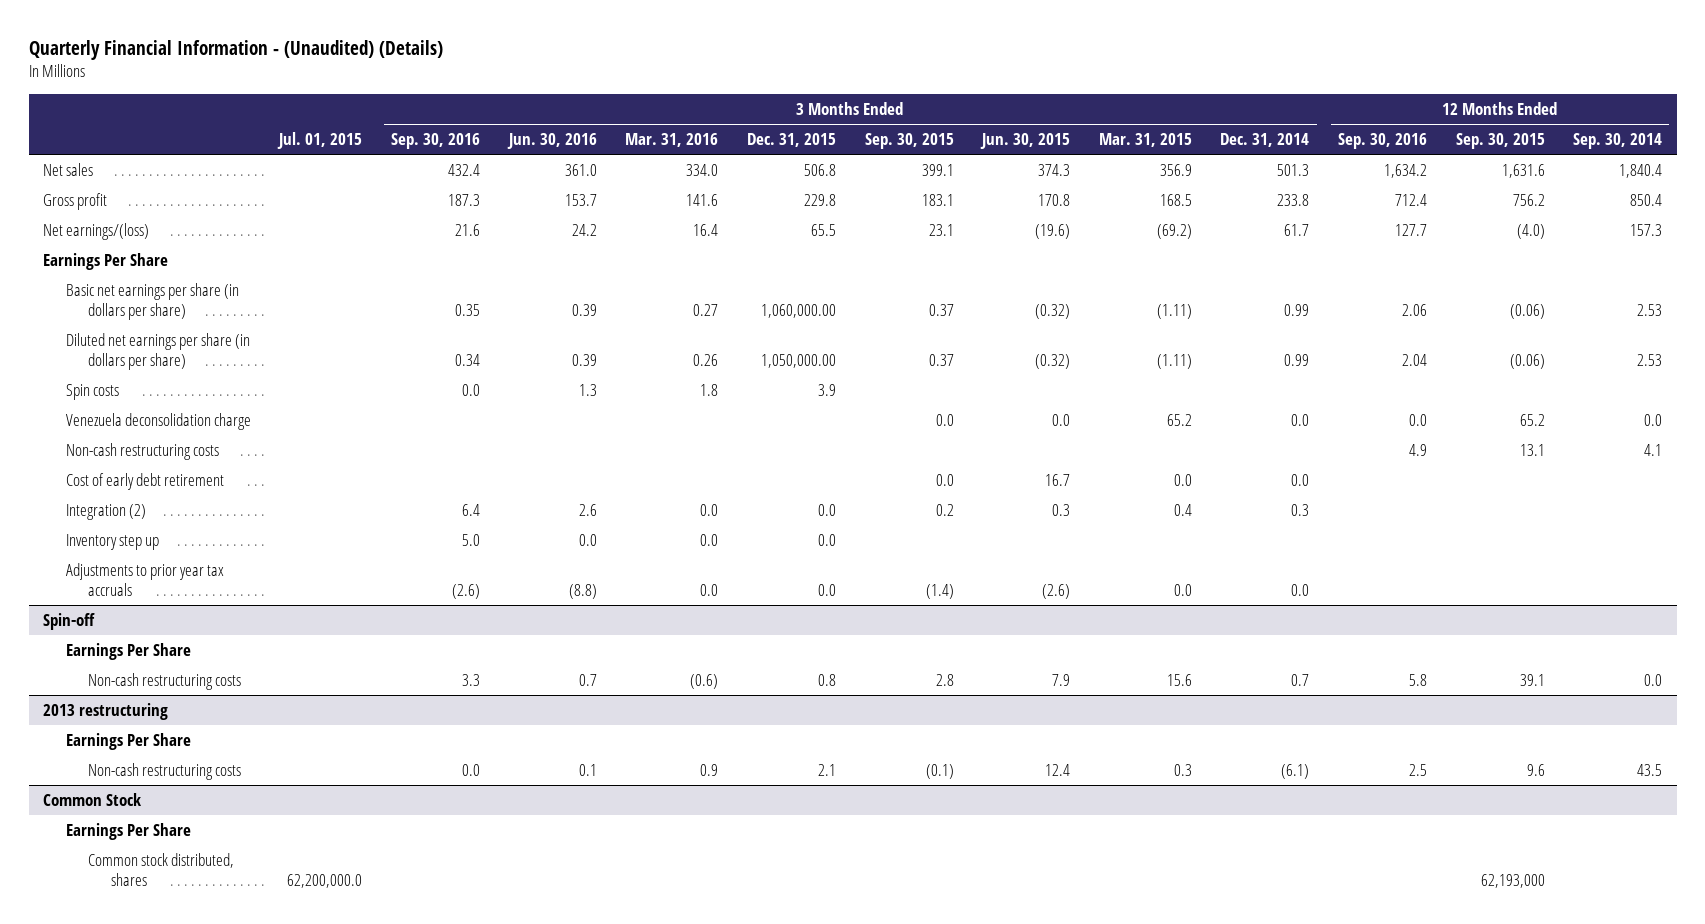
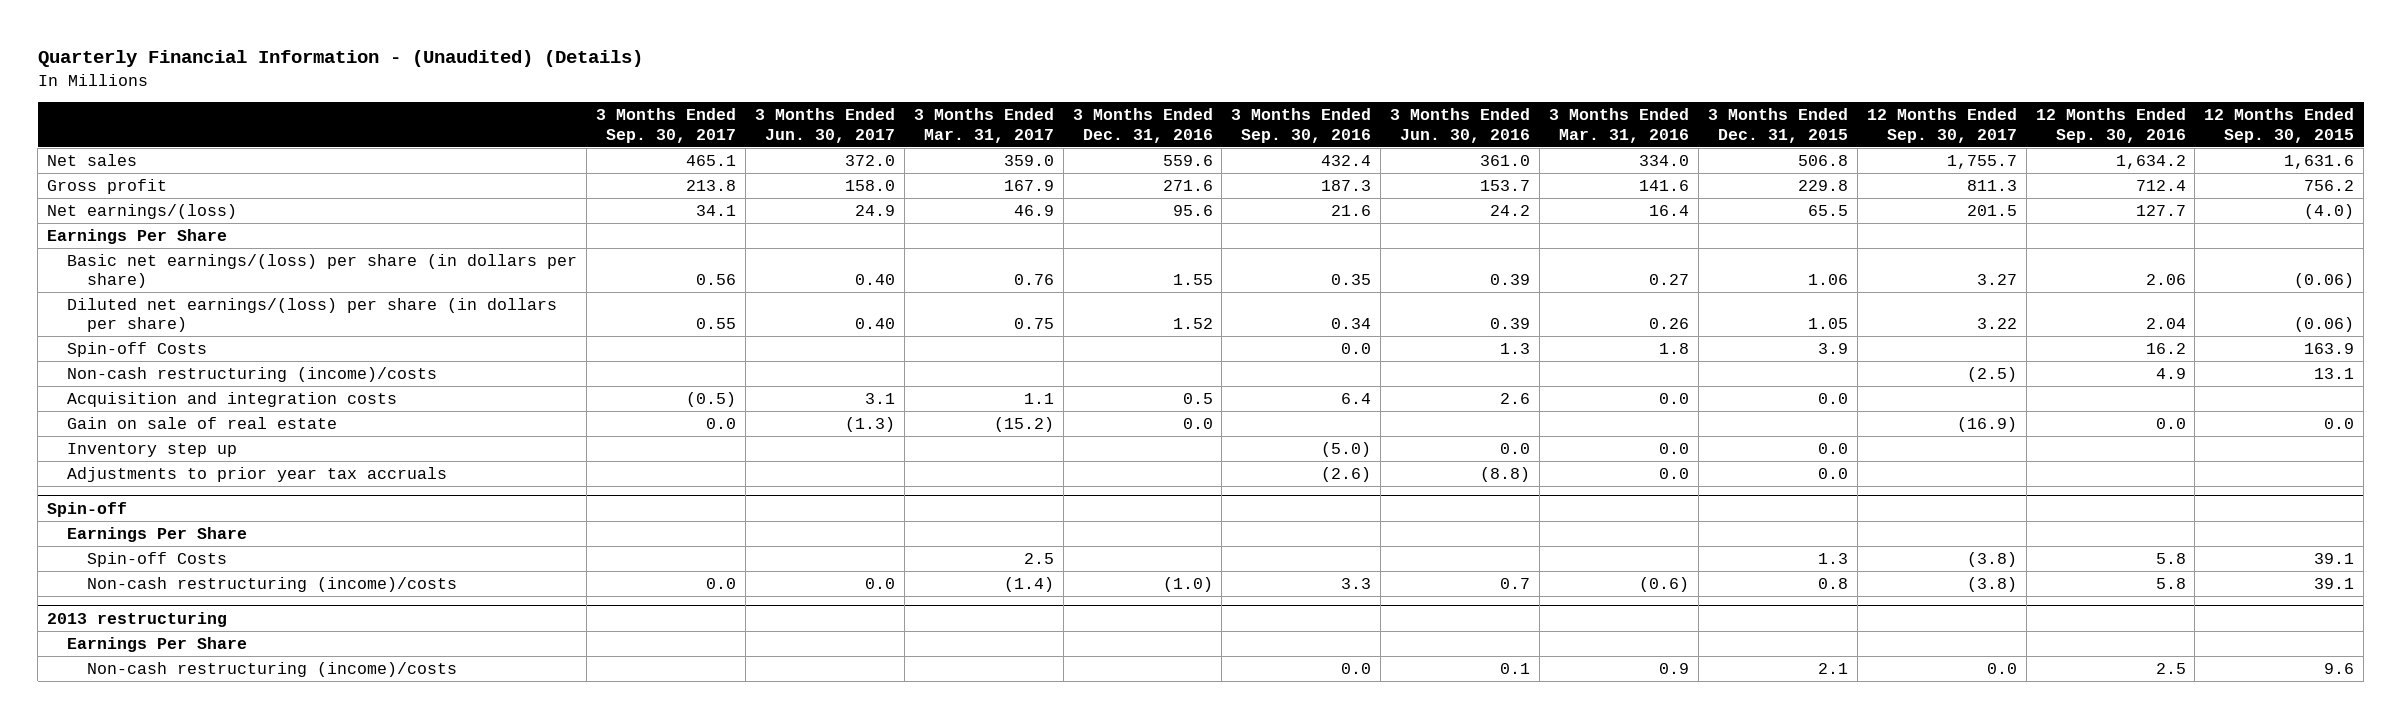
- | Jul. 01, 2015 | 3 Months Ended Sep. 30, 2016 | 3 Months Ended Jun. 30, 2016 | 3 Months Ended Mar. 31, 2016 | 3 Months Ended Dec. 31, 2015 | 3 Months Ended Sep. 30, 2015 | 3 Months Ended Jun. 30, 2015 | 3 Months Ended Mar. 31, 2015 | 3 Months Ended Dec. 31, 2014 | 12 Months Ended Sep. 30, 2016 | 12 Months Ended Sep. 30, 2015 | 12 Months Ended Sep. 30, 2014
+ | 3 Months Ended Sep. 30, 2017 | 3 Months Ended Jun. 30, 2017 | 3 Months Ended Mar. 31, 2017 | 3 Months Ended Dec. 31, 2016 | 3 Months Ended Sep. 30, 2016 | 3 Months Ended Jun. 30, 2016 | 3 Months Ended Mar. 31, 2016 | 3 Months Ended Dec. 31, 2015 | 12 Months Ended Sep. 30, 2017 | 12 Months Ended Sep. 30, 2016 | 12 Months Ended Sep. 30, 2015
- Basic net earnings per share (in dollars per share) | | 0.35 | 0.39 | 0.27 | 1,060,000.00 | 0.37 | (0.32) | (1.11) | 0.99 | 2.06 | (0.06) | 2.53
- Diluted net earnings per share (in dollars per share) | | 0.34 | 0.39 | 0.26 | 1,050,000.00 | 0.37 | (0.32) | (1.11) | 0.99 | 2.04 | (0.06) | 2.53
- Spin costs | | 0.0 | 1.3 | 1.8 | 3.9 | | | | | | |
- Venezuela deconsolidation charge | | | | | | 0.0 | 0.0 | 65.2 | 0.0 | 0.0 | 65.2 | 0.0
- Non-cash restructuring costs | | | | | | | | | | 4.9 | 13.1 | 4.1
- Cost of early debt retirement | | | | | | 0.0 | 16.7 | 0.0 | 0.0 | | |
- Integration (2) | | 6.4 | 2.6 | 0.0 | 0.0 | 0.2 | 0.3 | 0.4 | 0.3 | | |
- Inventory step up | | 5.0 | 0.0 | 0.0 | 0.0 | | | | | | |
+ Basic net earnings/(loss) per share (in dollars per share) | 0.56 | 0.40 | 0.76 | 1.55 | 0.35 | 0.39 | 0.27 | 1.06 | 3.27 | 2.06 | (0.06)
+ Diluted net earnings/(loss) per share (in dollars per share) | 0.55 | 0.40 | 0.75 | 1.52 | 0.34 | 0.39 | 0.26 | 1.05 | 3.22 | 2.04 | (0.06)
+ Spin-off Costs | | | | | 0.0 | 1.3 | 1.8 | 3.9 | | 16.2 | 163.9
+ Non-cash restructuring (income)/costs | | | | | | | | | (2.5) | 4.9 | 13.1
+ Acquisition and integration costs | (0.5) | 3.1 | 1.1 | 0.5 | 6.4 | 2.6 | 0.0 | 0.0 | | |
+ Gain on sale of real estate | 0.0 | (1.3) | (15.2) | 0.0 | | | | | (16.9) | 0.0 | 0.0
+ Inventory step up | | | | | (5.0) | 0.0 | 0.0 | 0.0 | | |
@ Spin-off
- Non-cash restructuring costs | | 3.3 | 0.7 | (0.6) | 0.8 | 2.8 | 7.9 | 15.6 | 0.7 | 5.8 | 39.1 | 0.0
+ Spin-off Costs | | | 2.5 | | | | | 1.3 | (3.8) | 5.8 | 39.1
+ Non-cash restructuring (income)/costs | 0.0 | 0.0 | (1.4) | (1.0) | 3.3 | 0.7 | (0.6) | 0.8 | (3.8) | 5.8 | 39.1
@ 2013 restructuring
- Non-cash restructuring costs | | 0.0 | 0.1 | 0.9 | 2.1 | (0.1) | 12.4 | 0.3 | (6.1) | 2.5 | 9.6 | 43.5
- Common Stock
- Earnings Per Share
- Common stock distributed, shares | 62,200,000.0 | | | | | | | | | | 62,193,000 |
@ 2013 restructuring
+ Non-cash restructuring (income)/costs | | | | | 0.0 | 0.1 | 0.9 | 2.1 | 0.0 | 2.5 | 9.6

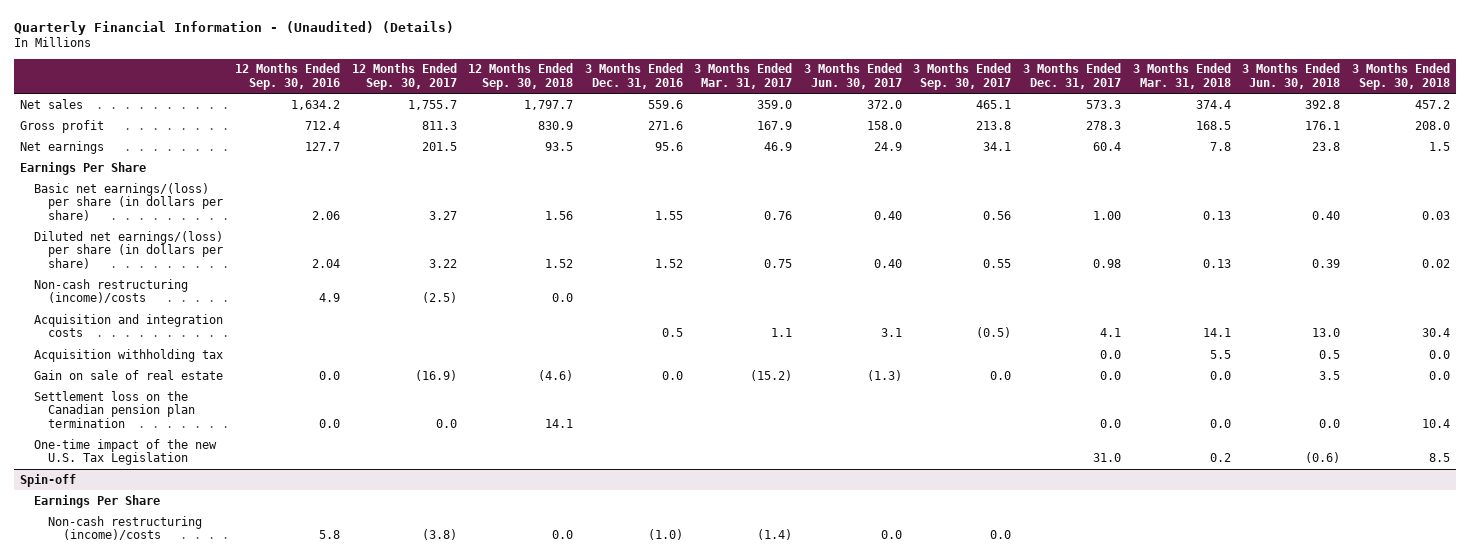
- | 3 Months Ended Sep. 30, 2017 | 3 Months Ended Jun. 30, 2017 | 3 Months Ended Mar. 31, 2017 | 3 Months Ended Dec. 31, 2016 | 3 Months Ended Sep. 30, 2016 | 3 Months Ended Jun. 30, 2016 | 3 Months Ended Mar. 31, 2016 | 3 Months Ended Dec. 31, 2015 | 12 Months Ended Sep. 30, 2017 | 12 Months Ended Sep. 30, 2016 | 12 Months Ended Sep. 30, 2015
+ | 12 Months Ended Sep. 30, 2016 | 12 Months Ended Sep. 30, 2017 | 12 Months Ended Sep. 30, 2018 | 3 Months Ended Dec. 31, 2016 | 3 Months Ended Mar. 31, 2017 | 3 Months Ended Jun. 30, 2017 | 3 Months Ended Sep. 30, 2017 | 3 Months Ended Dec. 31, 2017 | 3 Months Ended Mar. 31, 2018 | 3 Months Ended Jun. 30, 2018 | 3 Months Ended Sep. 30, 2018
- Net earnings/(loss) | 34.1 | 24.9 | 46.9 | 95.6 | 21.6 | 24.2 | 16.4 | 65.5 | 201.5 | 127.7 | (4.0)
+ Net earnings | 127.7 | 201.5 | 93.5 | 95.6 | 46.9 | 24.9 | 34.1 | 60.4 | 7.8 | 23.8 | 1.5
- Spin-off Costs | | | | | 0.0 | 1.3 | 1.8 | 3.9 | | 16.2 | 163.9
+ Acquisition withholding tax | | | | | | | | 0.0 | 5.5 | 0.5 | 0.0
- Inventory step up | | | | | (5.0) | 0.0 | 0.0 | 0.0 | | |
- Adjustments to prior year tax accruals | | | | | (2.6) | (8.8) | 0.0 | 0.0 | | |
+ Settlement loss on the Canadian pension plan termination | 0.0 | 0.0 | 14.1 | | | | | 0.0 | 0.0 | 0.0 | 10.4
+ One-time impact of the new U.S. Tax Legislation | | | | | | | | 31.0 | 0.2 | (0.6) | 8.5
@ Spin-off
- Spin-off Costs | | | 2.5 | | | | | 1.3 | (3.8) | 5.8 | 39.1
- 2013 restructuring
- Earnings Per Share
- Non-cash restructuring (income)/costs | | | | | 0.0 | 0.1 | 0.9 | 2.1 | 0.0 | 2.5 | 9.6

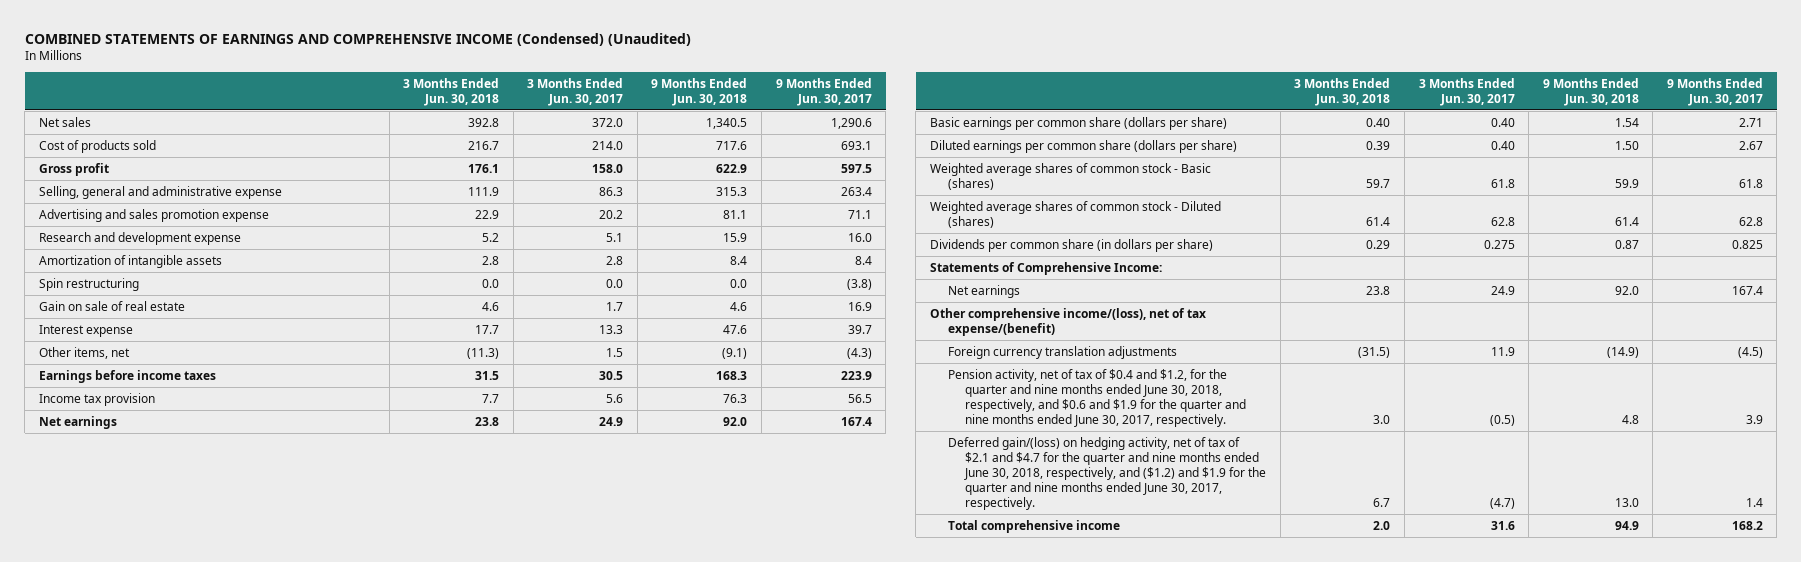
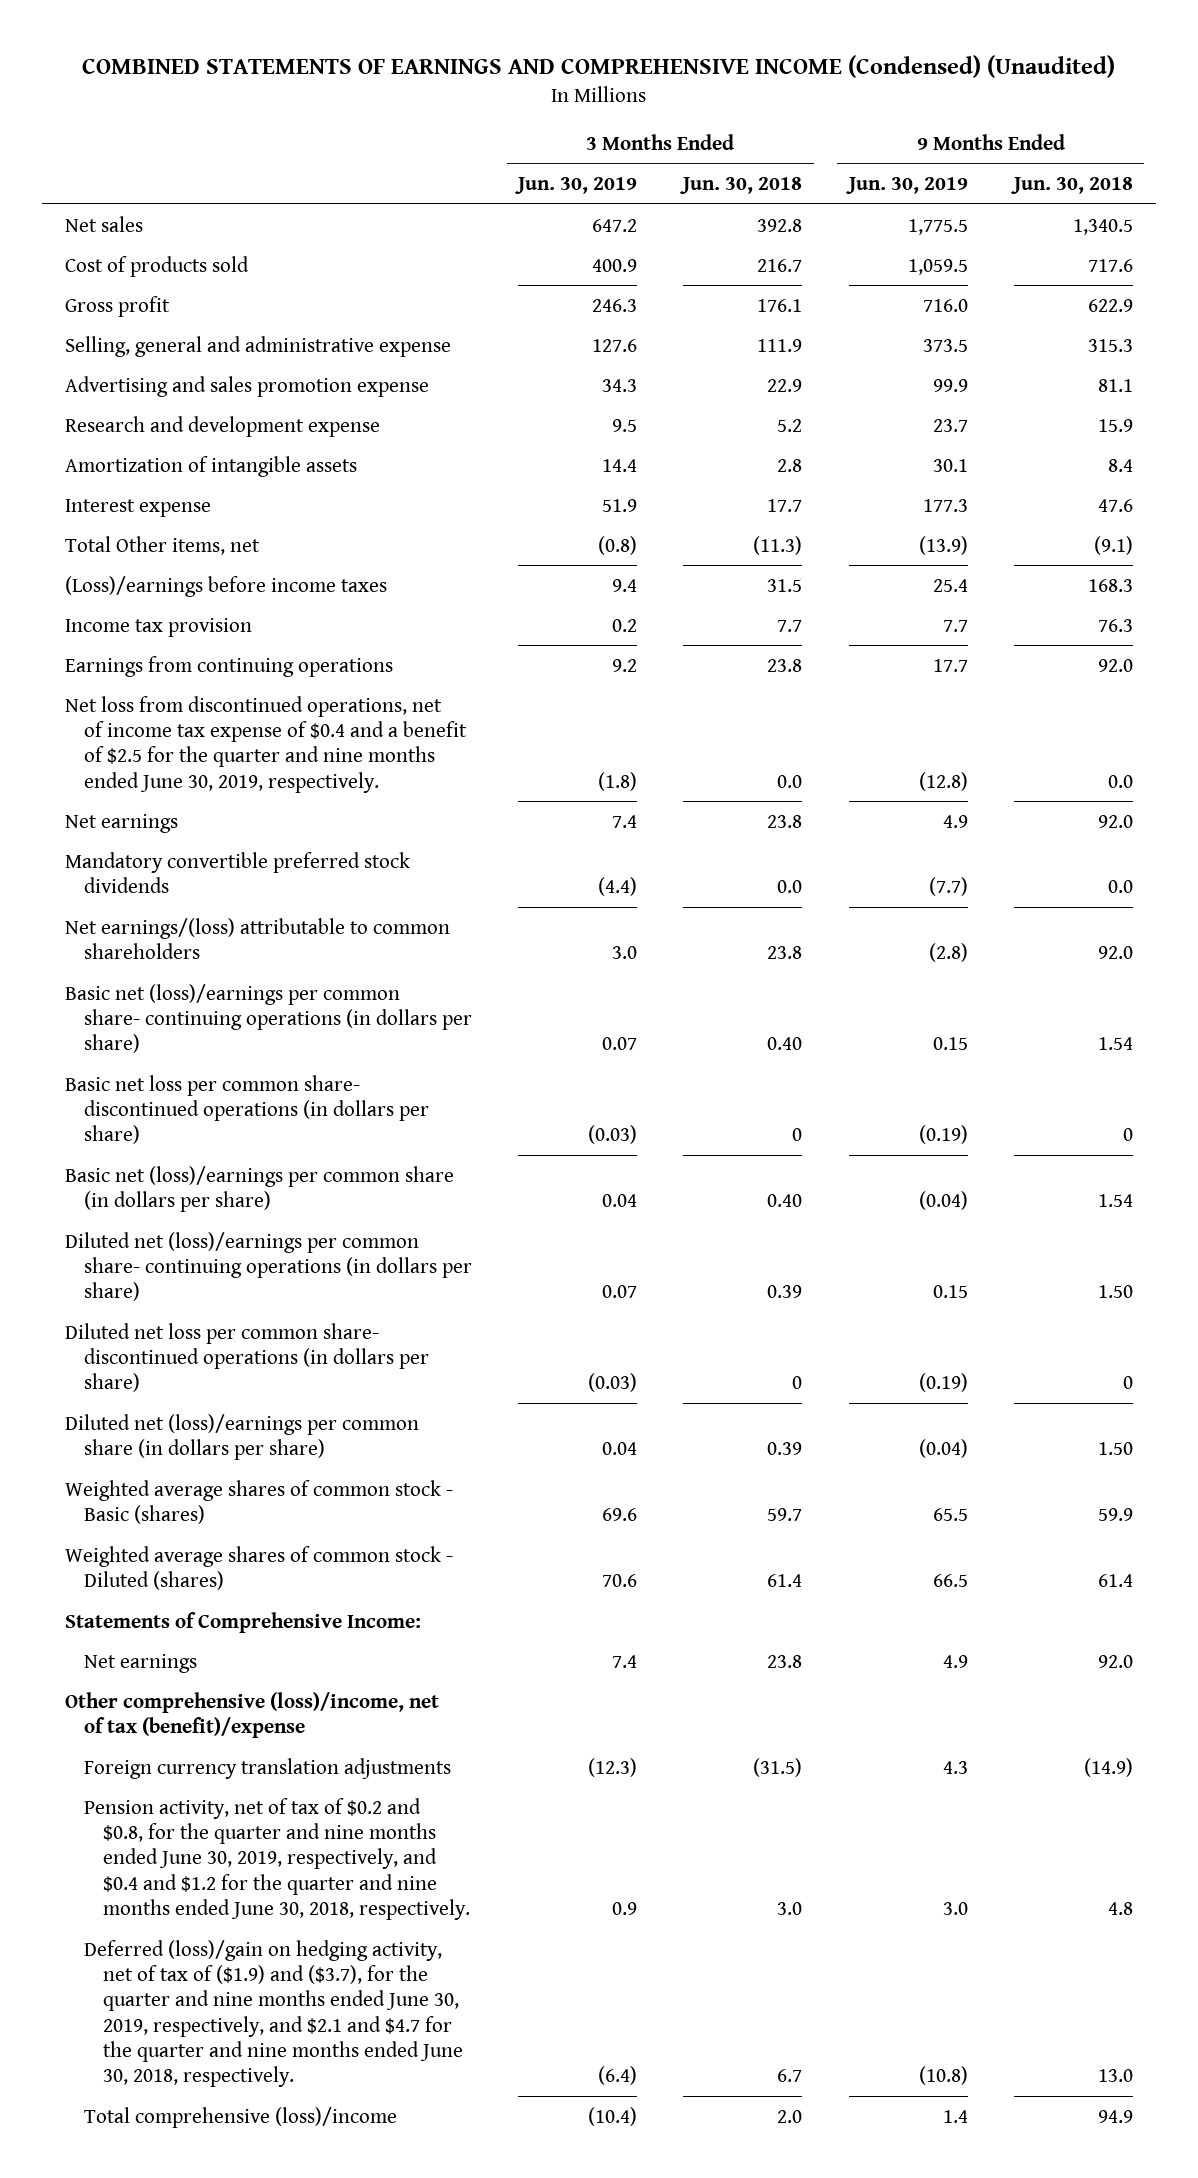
- | 3 Months Ended Jun. 30, 2018 | 3 Months Ended Jun. 30, 2017 | 9 Months Ended Jun. 30, 2018 | 9 Months Ended Jun. 30, 2017
+ | 3 Months Ended Jun. 30, 2019 | 3 Months Ended Jun. 30, 2018 | 9 Months Ended Jun. 30, 2019 | 9 Months Ended Jun. 30, 2018
- Spin restructuring | 0.0 | 0.0 | 0.0 | (3.8)
- Gain on sale of real estate | 4.6 | 1.7 | 4.6 | 16.9
- Other items, net | (11.3) | 1.5 | (9.1) | (4.3)
- Earnings before income taxes | 31.5 | 30.5 | 168.3 | 223.9
+ Total Other items, net | (0.8) | (11.3) | (13.9) | (9.1)
+ (Loss)/earnings before income taxes | 9.4 | 31.5 | 25.4 | 168.3
+ Earnings from continuing operations | 9.2 | 23.8 | 17.7 | 92.0
+ Net loss from discontinued operations, net of income tax expense of $0.4 and a benefit of $2.5 for the quarter and nine months ended June 30, 2019, respectively. | (1.8) | 0.0 | (12.8) | 0.0
- Basic earnings per common share (dollars per share) | 0.40 | 0.40 | 1.54 | 2.71
- Diluted earnings per common share (dollars per share) | 0.39 | 0.40 | 1.50 | 2.67
+ Mandatory convertible preferred stock dividends | (4.4) | 0.0 | (7.7) | 0.0
+ Net earnings/(loss) attributable to common shareholders | 3.0 | 23.8 | (2.8) | 92.0
+ Basic net (loss)/earnings per common share- continuing operations (in dollars per share) | 0.07 | 0.40 | 0.15 | 1.54
+ Basic net loss per common share- discontinued operations (in dollars per share) | (0.03) | 0 | (0.19) | 0
+ Basic net (loss)/earnings per common share (in dollars per share) | 0.04 | 0.40 | (0.04) | 1.54
+ Diluted net (loss)/earnings per common share- continuing operations (in dollars per share) | 0.07 | 0.39 | 0.15 | 1.50
+ Diluted net loss per common share- discontinued operations (in dollars per share) | (0.03) | 0 | (0.19) | 0
+ Diluted net (loss)/earnings per common share (in dollars per share) | 0.04 | 0.39 | (0.04) | 1.50
- Dividends per common share (in dollars per share) | 0.29 | 0.275 | 0.87 | 0.825
- Other comprehensive income/(loss), net of tax expense/(benefit)
+ Other comprehensive (loss)/income, net of tax (benefit)/expense
- Pension activity, net of tax of $0.4 and $1.2, for the quarter and nine months ended June 30, 2018, respectively, and $0.6 and $1.9 for the quarter and nine months ended June 30, 2017, respectively. | 3.0 | (0.5) | 4.8 | 3.9
- Deferred gain/(loss) on hedging activity, net of tax of $2.1 and $4.7 for the quarter and nine months ended June 30, 2018, respectively, and ($1.2) and $1.9 for the quarter and nine months ended June 30, 2017, respectively. | 6.7 | (4.7) | 13.0 | 1.4
- Total comprehensive income | 2.0 | 31.6 | 94.9 | 168.2
+ Pension activity, net of tax of $0.2 and $0.8, for the quarter and nine months ended June 30, 2019, respectively, and $0.4 and $1.2 for the quarter and nine months ended June 30, 2018, respectively. | 0.9 | 3.0 | 3.0 | 4.8
+ Deferred (loss)/gain on hedging activity, net of tax of ($1.9) and ($3.7), for the quarter and nine months ended June 30, 2019, respectively, and $2.1 and $4.7 for the quarter and nine months ended June 30, 2018, respectively. | (6.4) | 6.7 | (10.8) | 13.0
+ Total comprehensive (loss)/income | (10.4) | 2.0 | 1.4 | 94.9

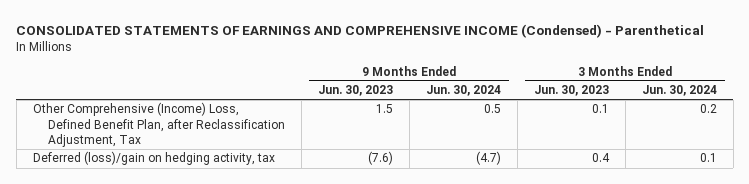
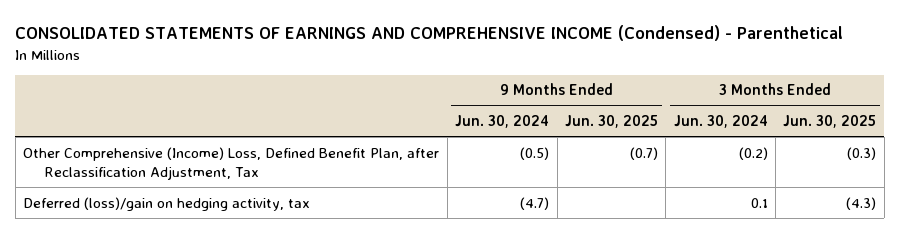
- | 9 Months Ended Jun. 30, 2023 | 9 Months Ended Jun. 30, 2024 | 3 Months Ended Jun. 30, 2023 | 3 Months Ended Jun. 30, 2024
+ | 9 Months Ended Jun. 30, 2024 | 9 Months Ended Jun. 30, 2025 | 3 Months Ended Jun. 30, 2024 | 3 Months Ended Jun. 30, 2025
- Other Comprehensive (Income) Loss, Defined Benefit Plan, after Reclassification Adjustment, Tax | 1.5 | 0.5 | 0.1 | 0.2
+ Other Comprehensive (Income) Loss, Defined Benefit Plan, after Reclassification Adjustment, Tax | (0.5) | (0.7) | (0.2) | (0.3)

